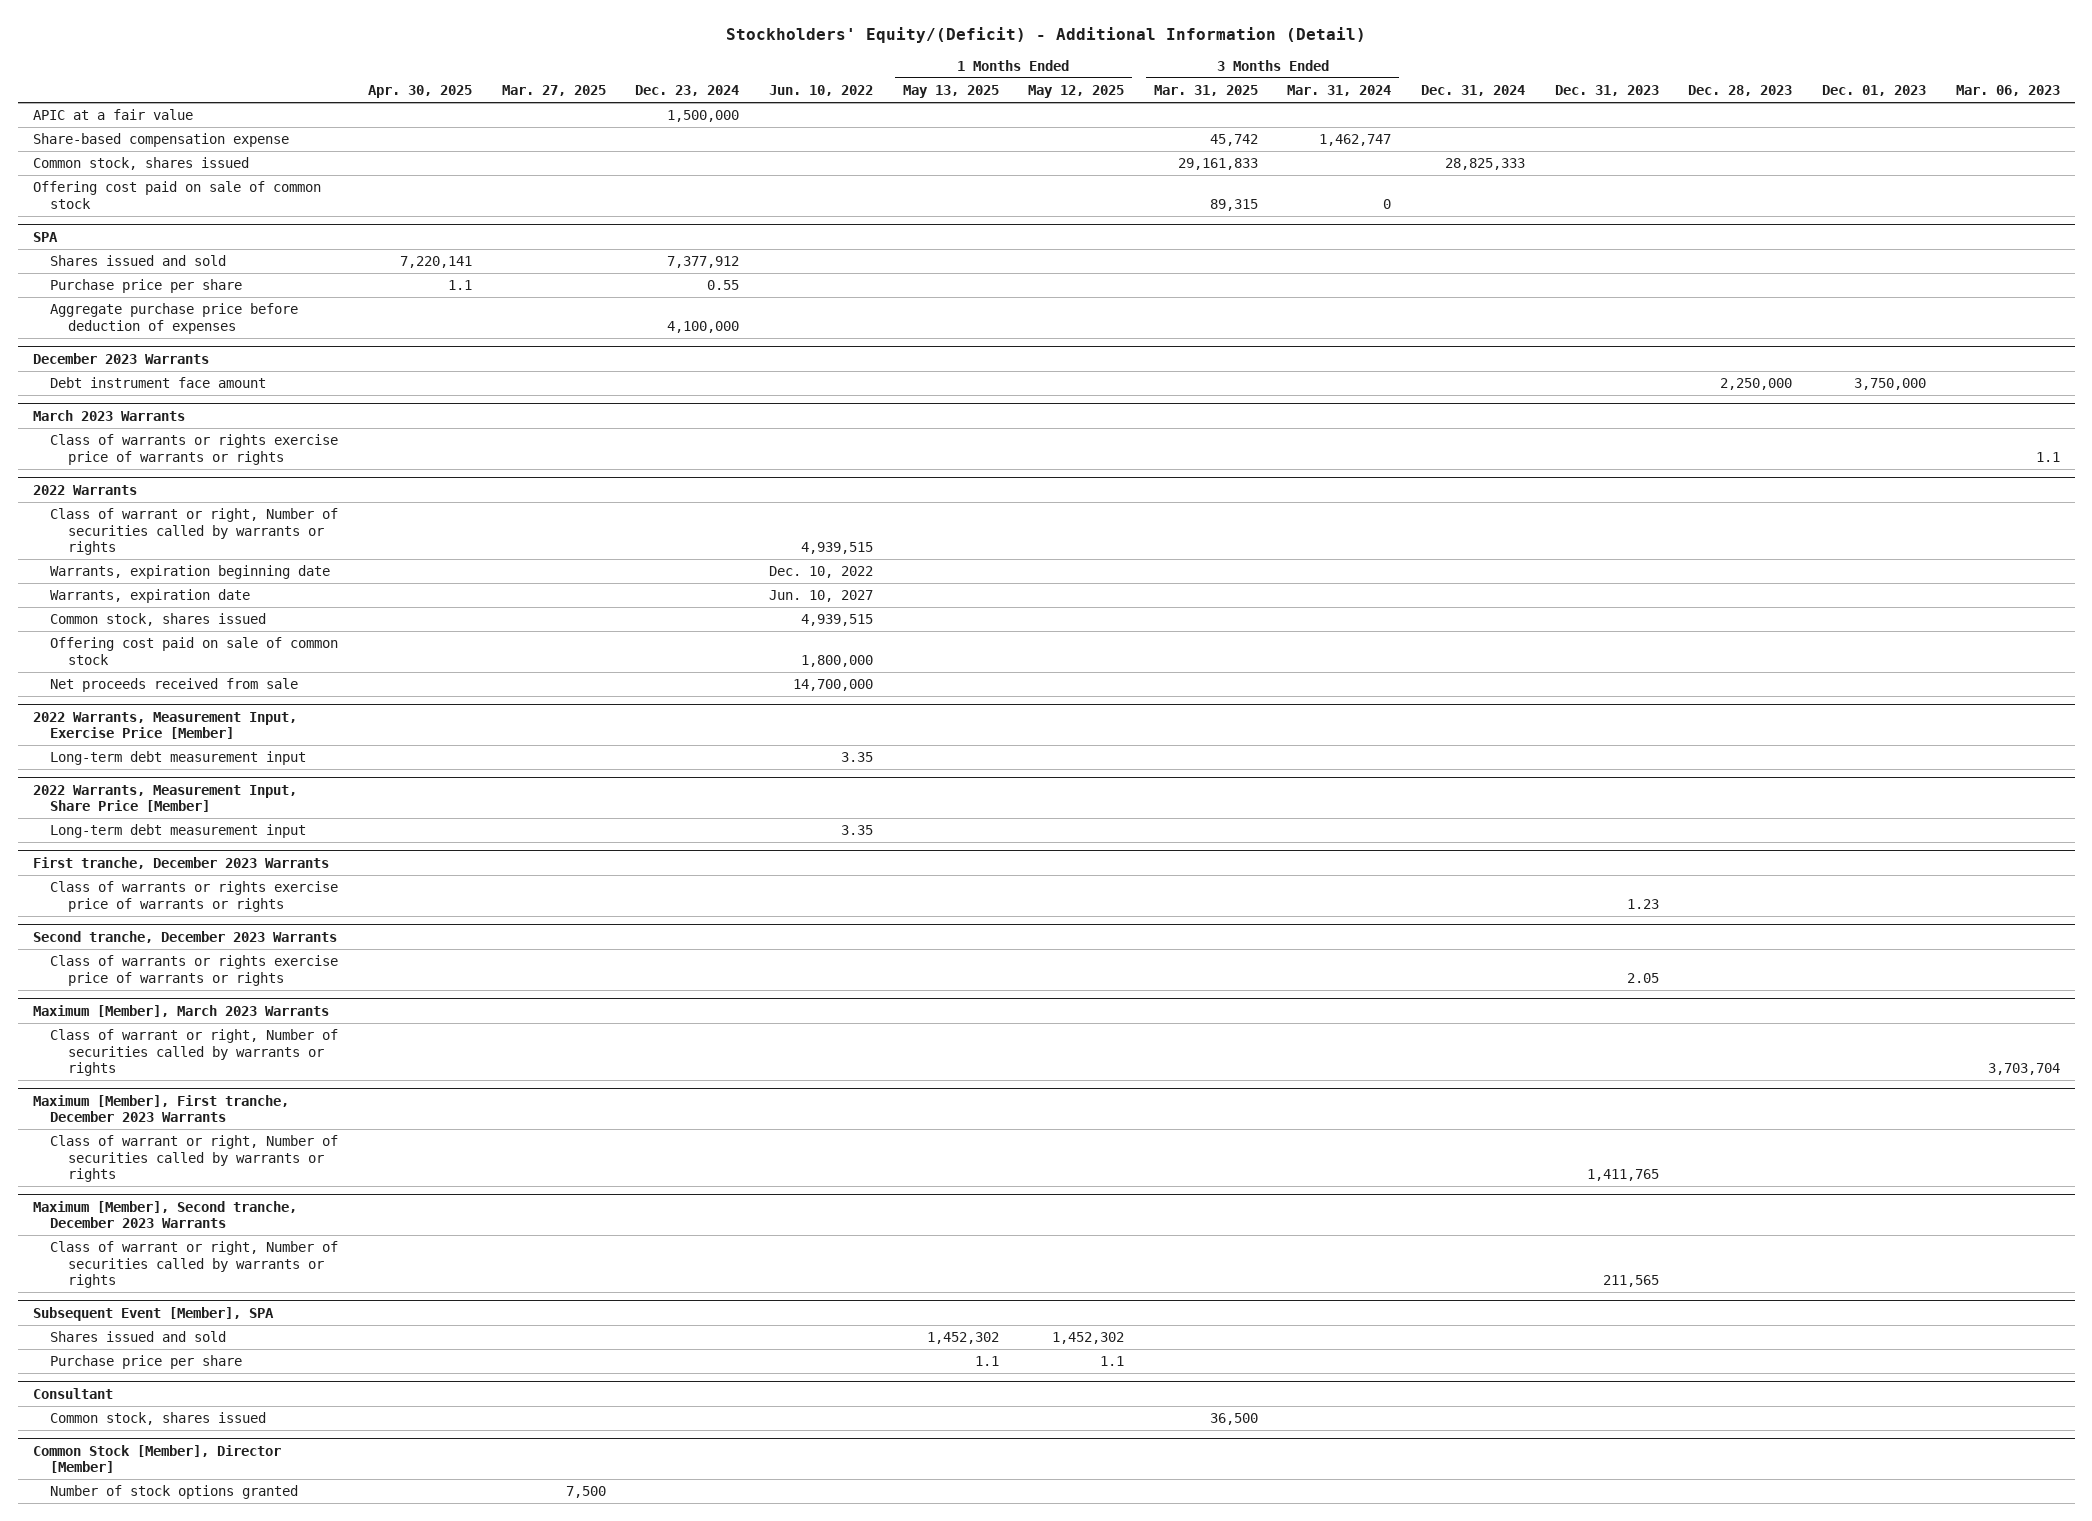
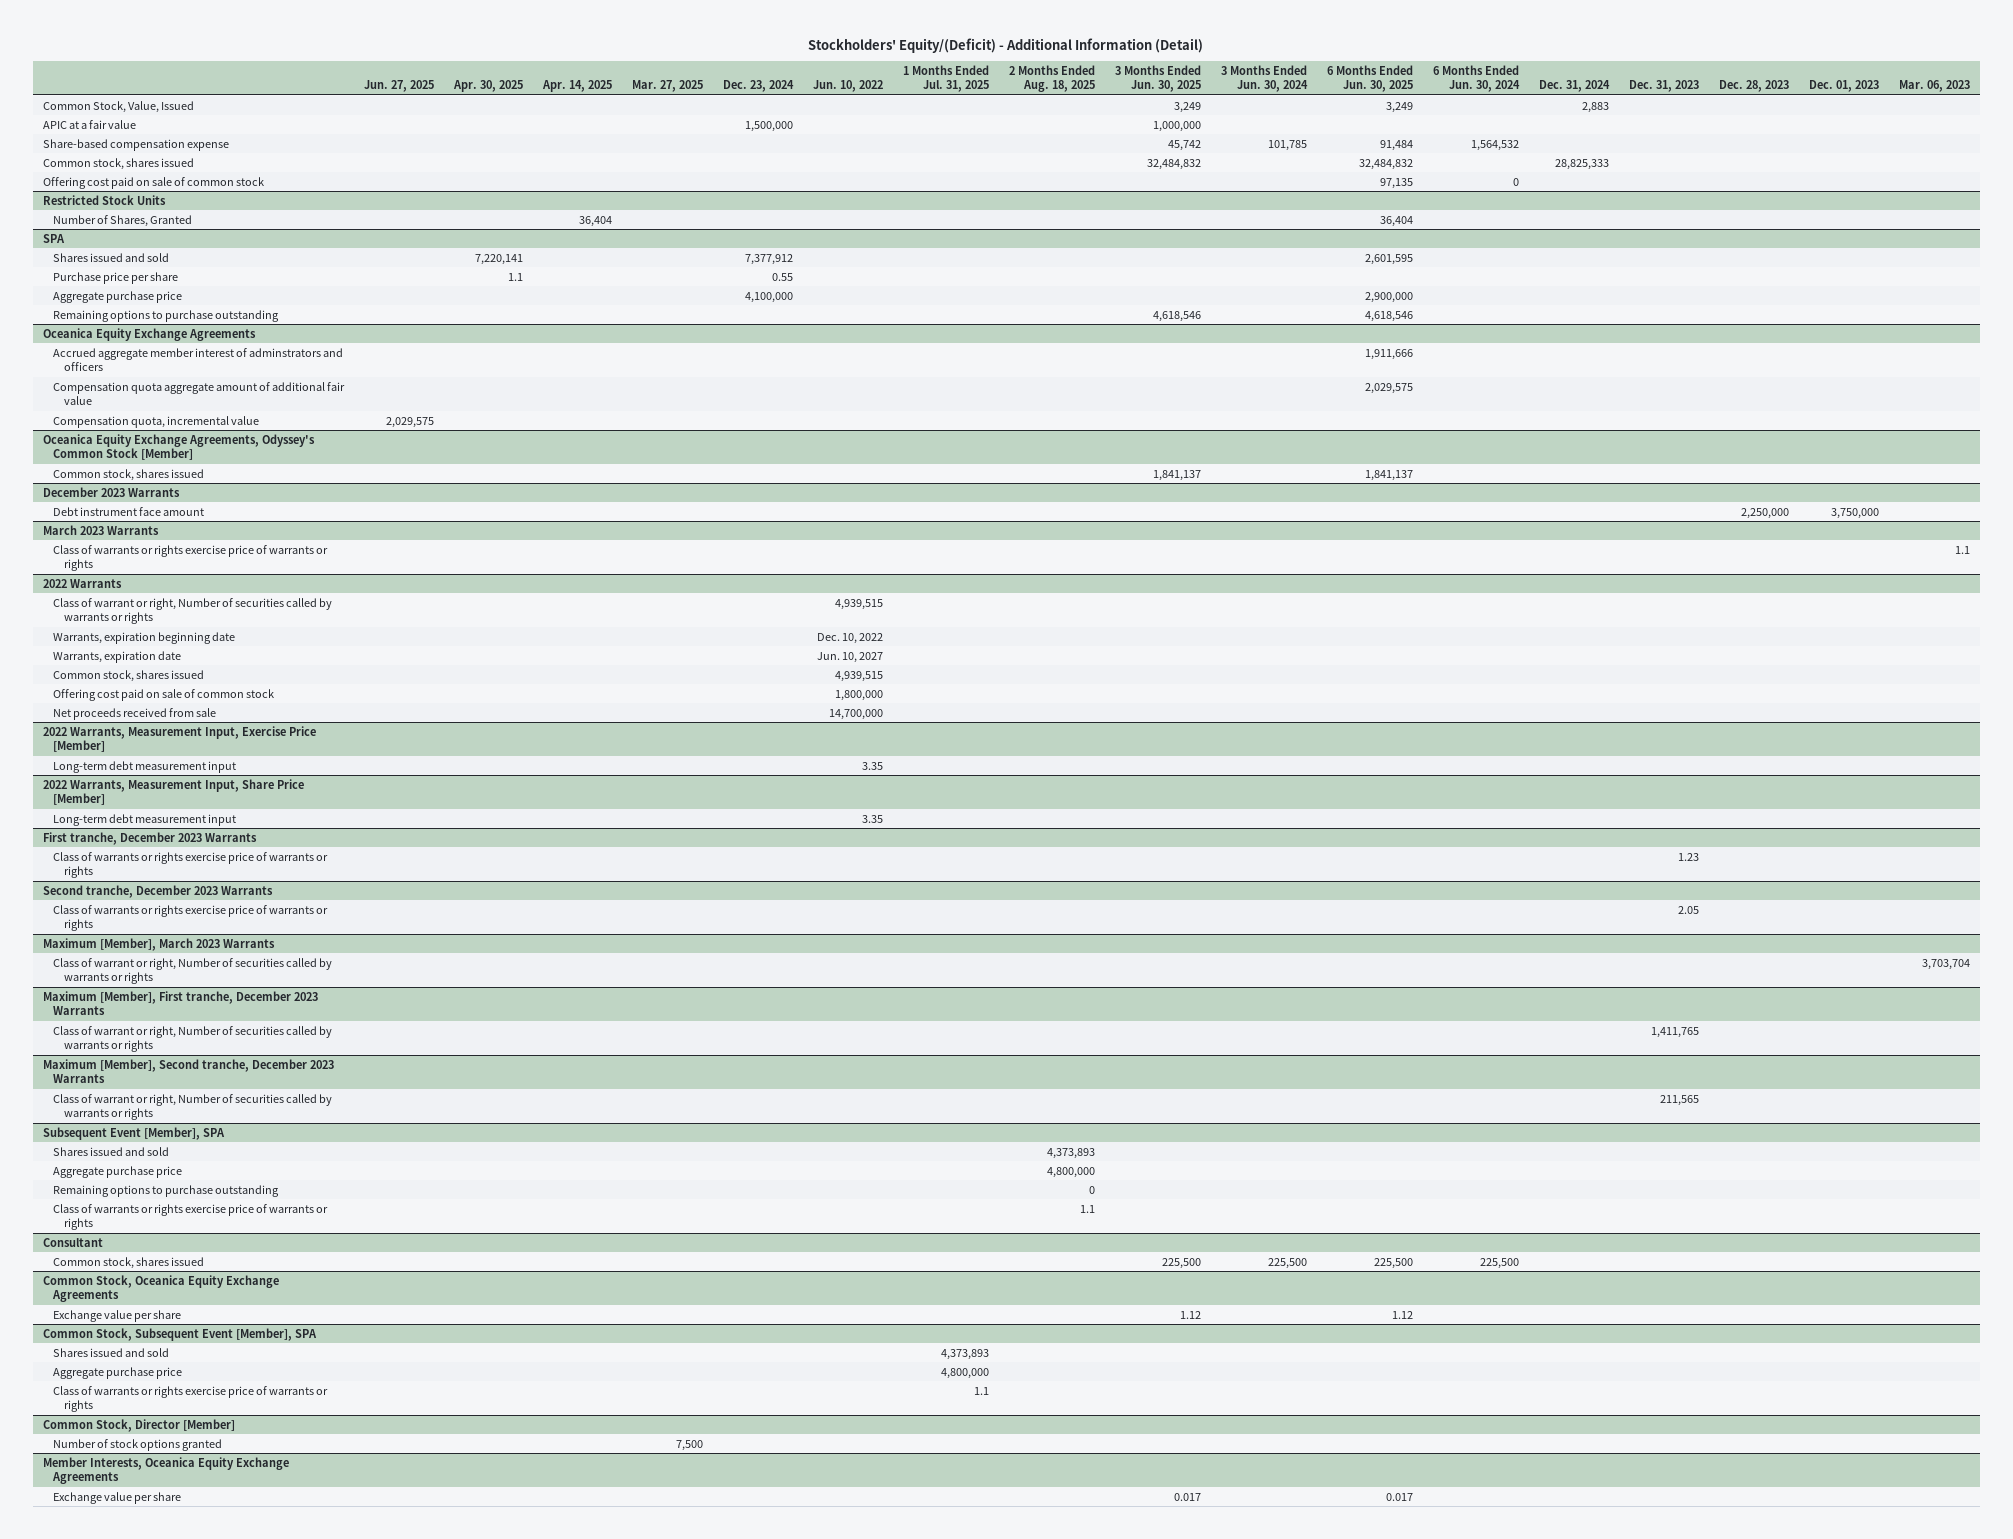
- | Apr. 30, 2025 | Mar. 27, 2025 | Dec. 23, 2024 | Jun. 10, 2022 | 1 Months Ended May 13, 2025 | 1 Months Ended May 12, 2025 | 3 Months Ended Mar. 31, 2025 | 3 Months Ended Mar. 31, 2024 | Dec. 31, 2024 | Dec. 31, 2023 | Dec. 28, 2023 | Dec. 01, 2023 | Mar. 06, 2023
+ | Jun. 27, 2025 | Apr. 30, 2025 | Apr. 14, 2025 | Mar. 27, 2025 | Dec. 23, 2024 | Jun. 10, 2022 | 1 Months Ended Jul. 31, 2025 | 2 Months Ended Aug. 18, 2025 | 3 Months Ended Jun. 30, 2025 | 3 Months Ended Jun. 30, 2024 | 6 Months Ended Jun. 30, 2025 | 6 Months Ended Jun. 30, 2024 | Dec. 31, 2024 | Dec. 31, 2023 | Dec. 28, 2023 | Dec. 01, 2023 | Mar. 06, 2023
+ Common Stock, Value, Issued | | | | | | | | | 3,249 | | 3,249 | | 2,883 | | | |
+ Restricted Stock Units
+ Number of Shares, Granted | | | 36,404 | | | | | | | | 36,404 | | | | | |
@ SPA
- Aggregate purchase price before deduction of expenses | | | 4,100,000 | | | | | | | | | |
+ Aggregate purchase price | | | | | 4,100,000 | | | | | | 2,900,000 | | | | | |
+ Remaining options to purchase outstanding | | | | | | | | | 4,618,546 | | 4,618,546 | | | | | |
+ Oceanica Equity Exchange Agreements
+ Accrued aggregate member interest of adminstrators and officers | | | | | | | | | | | 1,911,666 | | | | | |
+ Compensation quota aggregate amount of additional fair value | | | | | | | | | | | 2,029,575 | | | | | |
+ Compensation quota, incremental value | 2,029,575 | | | | | | | | | | | | | | | |
+ Oceanica Equity Exchange Agreements, Odyssey's Common Stock [Member]
+ Common stock, shares issued | | | | | | | | | 1,841,137 | | 1,841,137 | | | | | |
@ Subsequent Event [Member], SPA
- Purchase price per share | | | | | 1.1 | 1.1 | | | | | | |
+ Aggregate purchase price | | | | | | | | 4,800,000 | | | | | | | | |
+ Remaining options to purchase outstanding | | | | | | | | 0 | | | | | | | | |
+ Class of warrants or rights exercise price of warrants or rights | | | | | | | | 1.1 | | | | | | | | |
- Common Stock [Member], Director [Member]
+ Common Stock, Oceanica Equity Exchange Agreements
+ Exchange value per share | | | | | | | | | 1.12 | | 1.12 | | | | | |
+ Common Stock, Subsequent Event [Member], SPA
+ Shares issued and sold | | | | | | | 4,373,893 | | | | | | | | | |
+ Aggregate purchase price | | | | | | | 4,800,000 | | | | | | | | | |
+ Class of warrants or rights exercise price of warrants or rights | | | | | | | 1.1 | | | | | | | | | |
+ Common Stock, Director [Member]
+ Member Interests, Oceanica Equity Exchange Agreements
+ Exchange value per share | | | | | | | | | 0.017 | | 0.017 | | | | | |

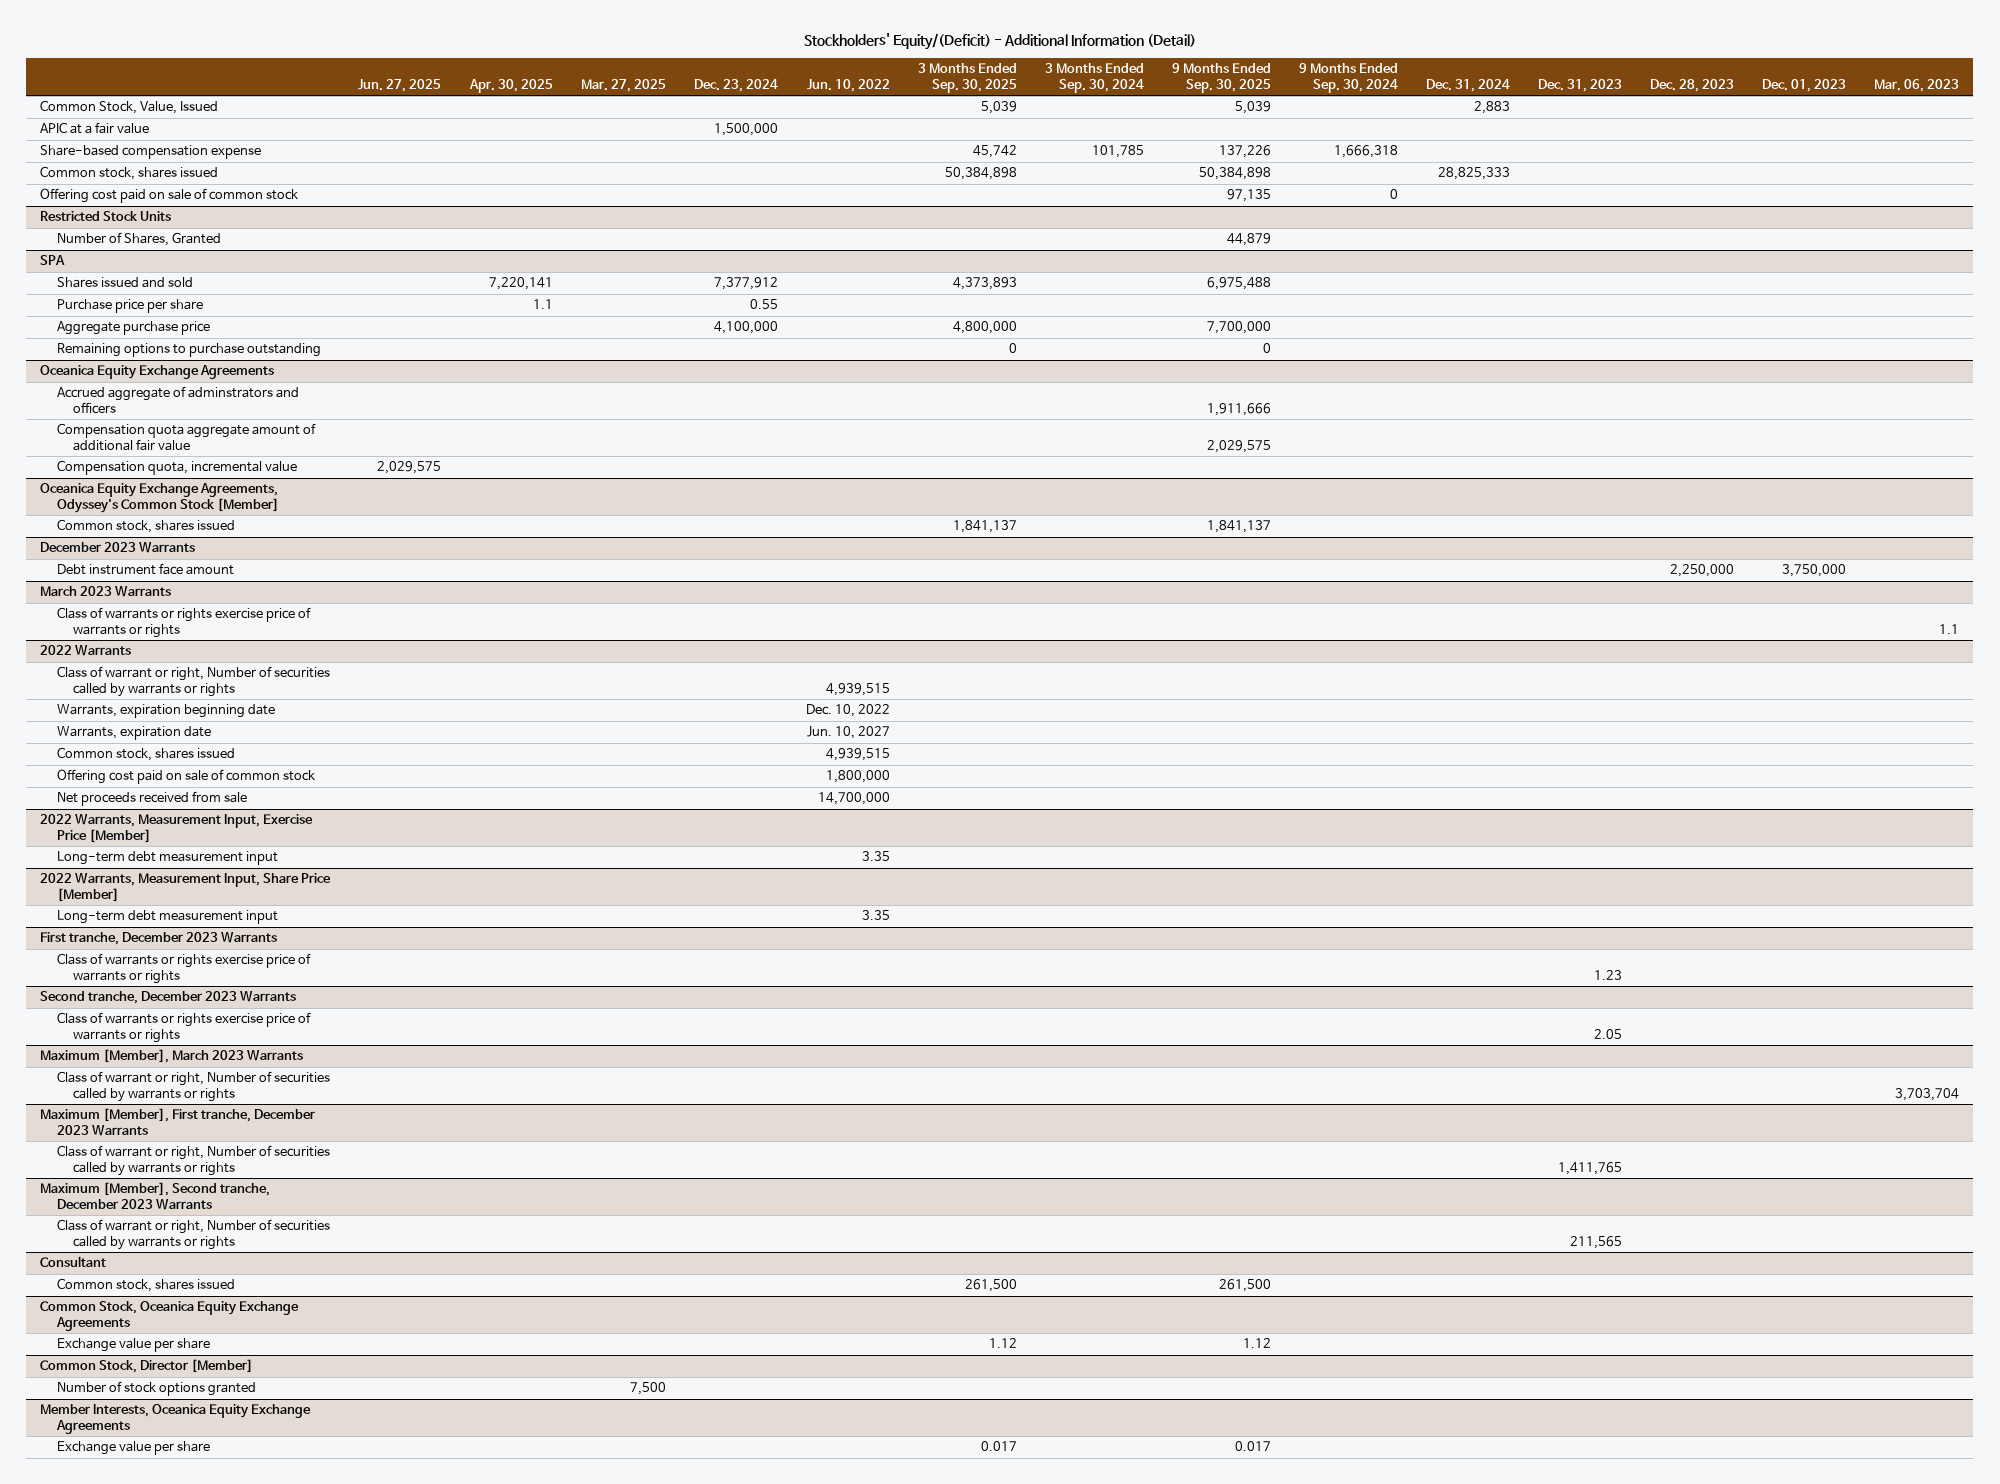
- | Jun. 27, 2025 | Apr. 30, 2025 | Apr. 14, 2025 | Mar. 27, 2025 | Dec. 23, 2024 | Jun. 10, 2022 | 1 Months Ended Jul. 31, 2025 | 2 Months Ended Aug. 18, 2025 | 3 Months Ended Jun. 30, 2025 | 3 Months Ended Jun. 30, 2024 | 6 Months Ended Jun. 30, 2025 | 6 Months Ended Jun. 30, 2024 | Dec. 31, 2024 | Dec. 31, 2023 | Dec. 28, 2023 | Dec. 01, 2023 | Mar. 06, 2023
+ | Jun. 27, 2025 | Apr. 30, 2025 | Mar. 27, 2025 | Dec. 23, 2024 | Jun. 10, 2022 | 3 Months Ended Sep. 30, 2025 | 3 Months Ended Sep. 30, 2024 | 9 Months Ended Sep. 30, 2025 | 9 Months Ended Sep. 30, 2024 | Dec. 31, 2024 | Dec. 31, 2023 | Dec. 28, 2023 | Dec. 01, 2023 | Mar. 06, 2023
@ Oceanica Equity Exchange Agreements
- Accrued aggregate member interest of adminstrators and officers | | | | | | | | | | | 1,911,666 | | | | | |
+ Accrued aggregate of adminstrators and officers | | | | | | | | 1,911,666 | | | | | |
- Subsequent Event [Member], SPA
- Shares issued and sold | | | | | | | | 4,373,893 | | | | | | | | |
- Aggregate purchase price | | | | | | | | 4,800,000 | | | | | | | | |
- Remaining options to purchase outstanding | | | | | | | | 0 | | | | | | | | |
- Class of warrants or rights exercise price of warrants or rights | | | | | | | | 1.1 | | | | | | | | |
- Common Stock, Subsequent Event [Member], SPA
- Shares issued and sold | | | | | | | 4,373,893 | | | | | | | | | |
- Aggregate purchase price | | | | | | | 4,800,000 | | | | | | | | | |
- Class of warrants or rights exercise price of warrants or rights | | | | | | | 1.1 | | | | | | | | | |

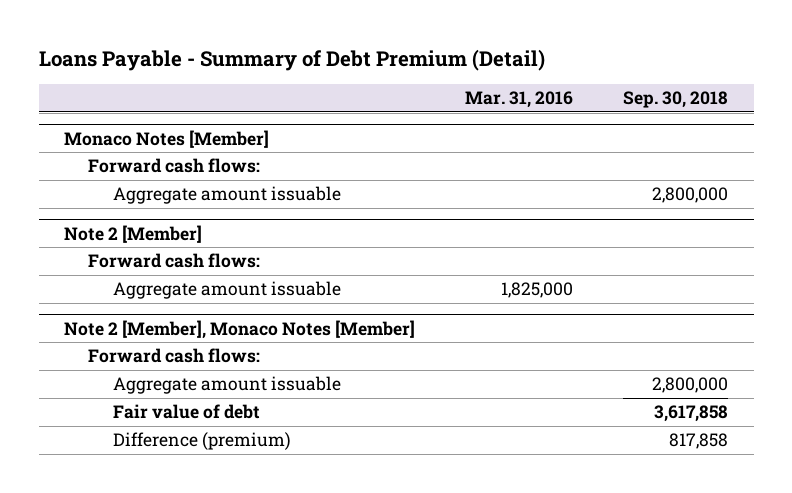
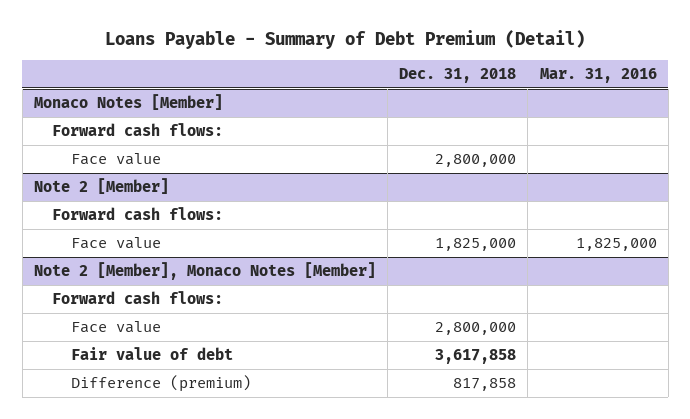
- | Mar. 31, 2016 | Sep. 30, 2018
+ | Dec. 31, 2018 | Mar. 31, 2016
@ Monaco Notes [Member]
- Aggregate amount issuable | | 2,800,000
+ Face value | 2,800,000 |
@ Note 2 [Member]
- Aggregate amount issuable | 1,825,000 |
+ Face value | 1,825,000 | 1,825,000
@ Note 2 [Member], Monaco Notes [Member]
- Aggregate amount issuable | | 2,800,000
+ Face value | 2,800,000 |

